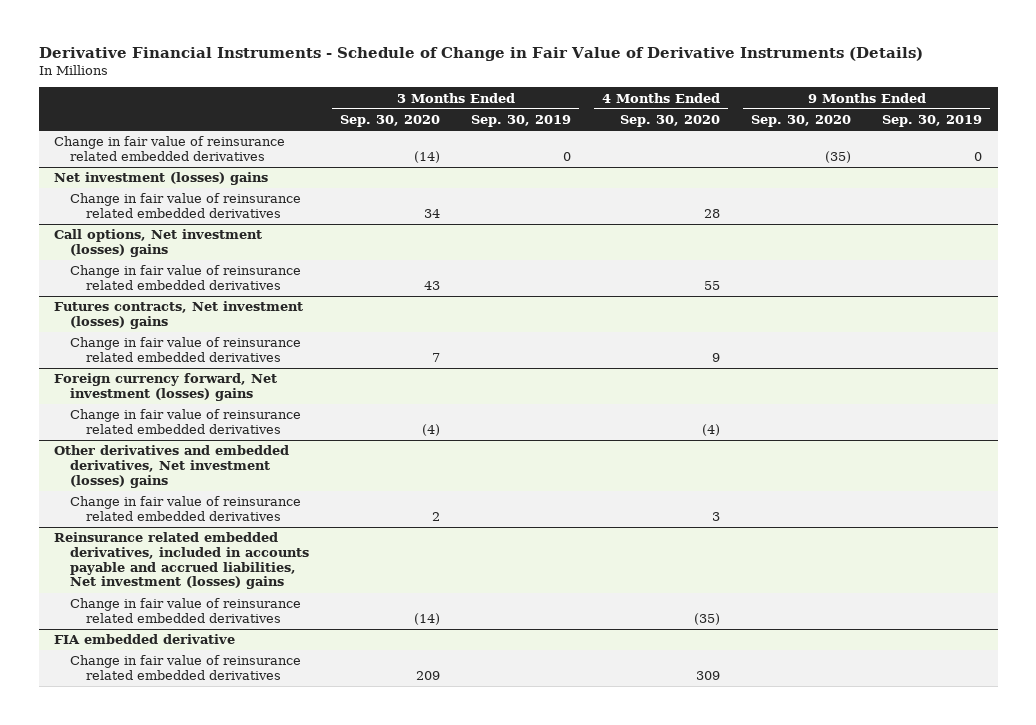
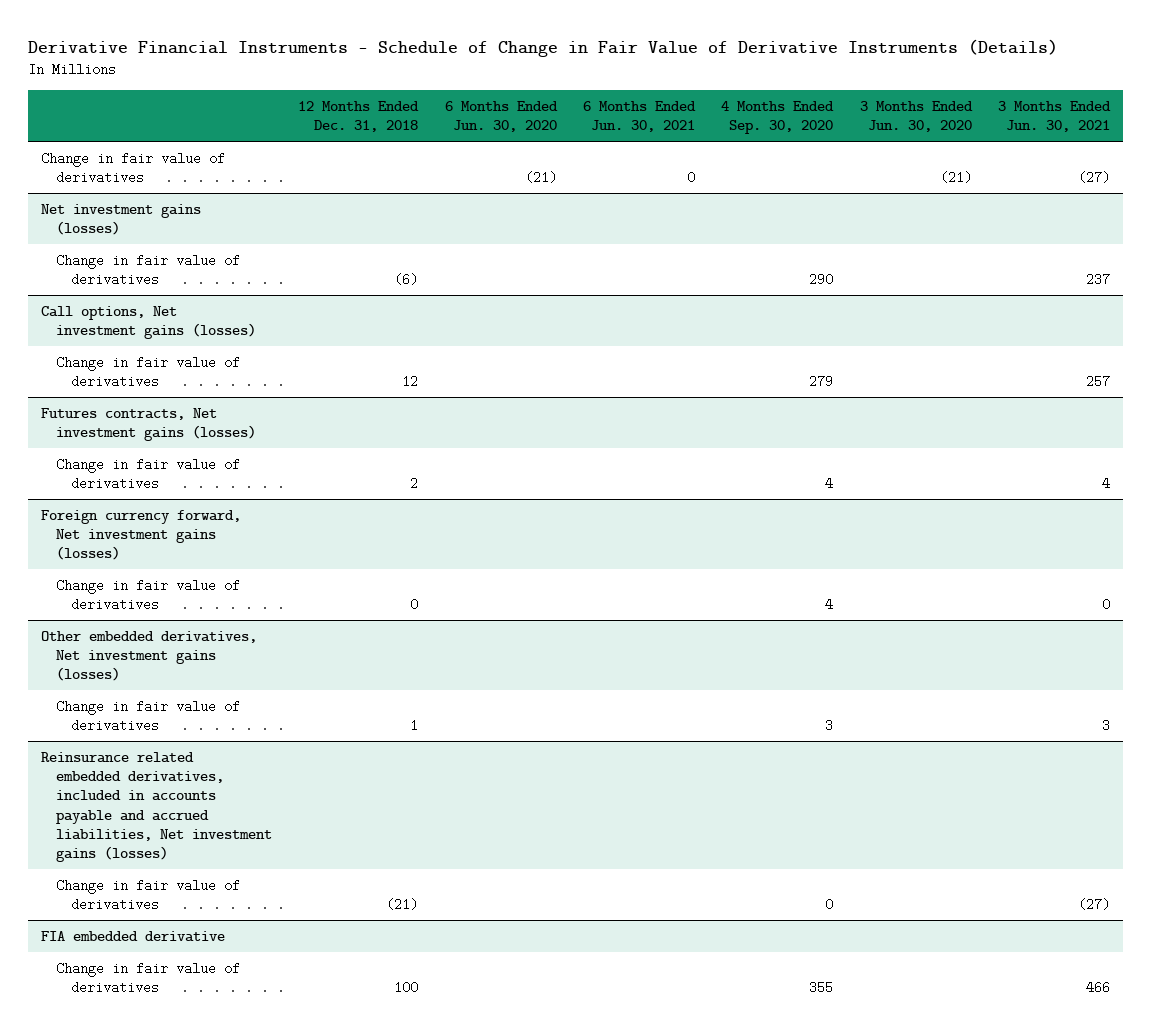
- | 3 Months Ended Sep. 30, 2020 | 3 Months Ended Sep. 30, 2019 | 4 Months Ended Sep. 30, 2020 | 9 Months Ended Sep. 30, 2020 | 9 Months Ended Sep. 30, 2019
+ | 12 Months Ended Dec. 31, 2018 | 6 Months Ended Jun. 30, 2020 | 6 Months Ended Jun. 30, 2021 | 4 Months Ended Sep. 30, 2020 | 3 Months Ended Jun. 30, 2020 | 3 Months Ended Jun. 30, 2021
- Change in fair value of reinsurance related embedded derivatives | (14) | 0 | | (35) | 0
- Net investment (losses) gains
- Change in fair value of reinsurance related embedded derivatives | 34 | | 28 | |
- Call options, Net investment (losses) gains
- Change in fair value of reinsurance related embedded derivatives | 43 | | 55 | |
- Futures contracts, Net investment (losses) gains
- Change in fair value of reinsurance related embedded derivatives | 7 | | 9 | |
- Foreign currency forward, Net investment (losses) gains
- Change in fair value of reinsurance related embedded derivatives | (4) | | (4) | |
- Other derivatives and embedded derivatives, Net investment (losses) gains
- Change in fair value of reinsurance related embedded derivatives | 2 | | 3 | |
- Reinsurance related embedded derivatives, included in accounts payable and accrued liabilities, Net investment (losses) gains
- Change in fair value of reinsurance related embedded derivatives | (14) | | (35) | |
+ Change in fair value of derivatives | | (21) | 0 | | (21) | (27)
+ Net investment gains (losses)
+ Change in fair value of derivatives | (6) | | | 290 | | 237
+ Call options, Net investment gains (losses)
+ Change in fair value of derivatives | 12 | | | 279 | | 257
+ Futures contracts, Net investment gains (losses)
+ Change in fair value of derivatives | 2 | | | 4 | | 4
+ Foreign currency forward, Net investment gains (losses)
+ Change in fair value of derivatives | 0 | | | 4 | | 0
+ Other embedded derivatives, Net investment gains (losses)
+ Change in fair value of derivatives | 1 | | | 3 | | 3
+ Reinsurance related embedded derivatives, included in accounts payable and accrued liabilities, Net investment gains (losses)
+ Change in fair value of derivatives | (21) | | | 0 | | (27)
@ FIA embedded derivative
- Change in fair value of reinsurance related embedded derivatives | 209 | | 309 | |
+ Change in fair value of derivatives | 100 | | | 355 | | 466

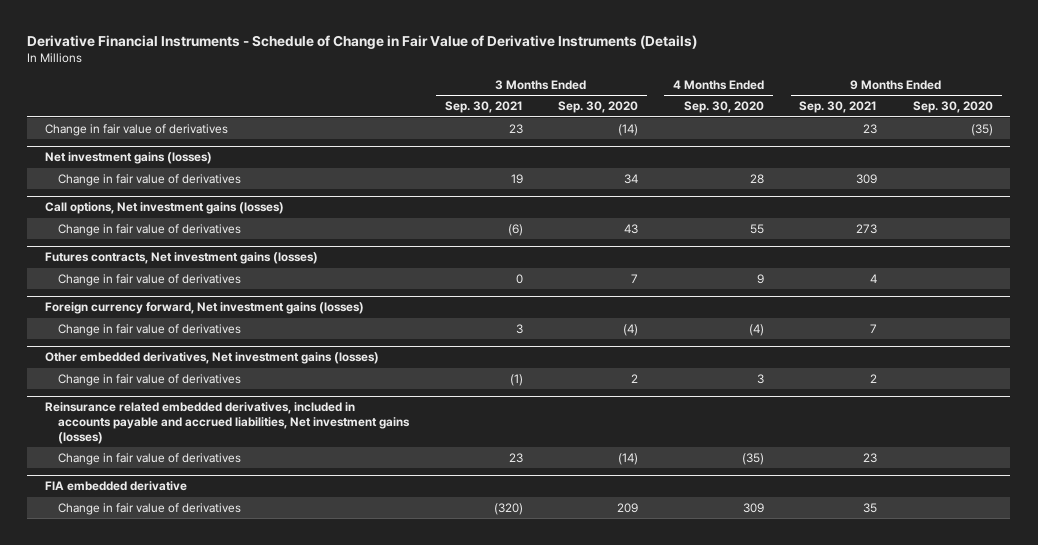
- | 12 Months Ended Dec. 31, 2018 | 6 Months Ended Jun. 30, 2020 | 6 Months Ended Jun. 30, 2021 | 4 Months Ended Sep. 30, 2020 | 3 Months Ended Jun. 30, 2020 | 3 Months Ended Jun. 30, 2021
+ | 3 Months Ended Sep. 30, 2021 | 3 Months Ended Sep. 30, 2020 | 4 Months Ended Sep. 30, 2020 | 9 Months Ended Sep. 30, 2021 | 9 Months Ended Sep. 30, 2020
@ Net investment gains (losses)
- Change in fair value of derivatives | (6) | | | 290 | | 237
+ Change in fair value of derivatives | 19 | 34 | 28 | 309 |
@ Call options, Net investment gains (losses)
- Change in fair value of derivatives | 12 | | | 279 | | 257
+ Change in fair value of derivatives | (6) | 43 | 55 | 273 |
@ Futures contracts, Net investment gains (losses)
- Change in fair value of derivatives | 2 | | | 4 | | 4
+ Change in fair value of derivatives | 0 | 7 | 9 | 4 |
@ Foreign currency forward, Net investment gains (losses)
- Change in fair value of derivatives | 0 | | | 4 | | 0
+ Change in fair value of derivatives | 3 | (4) | (4) | 7 |
@ Reinsurance related embedded derivatives, included in accounts payable and accrued liabilities, Net investment gains (losses)
- Change in fair value of derivatives | (21) | | | 0 | | (27)
+ Change in fair value of derivatives | 23 | (14) | (35) | 23 |
@ FIA embedded derivative
- Change in fair value of derivatives | 100 | | | 355 | | 466
+ Change in fair value of derivatives | (320) | 209 | 309 | 35 |

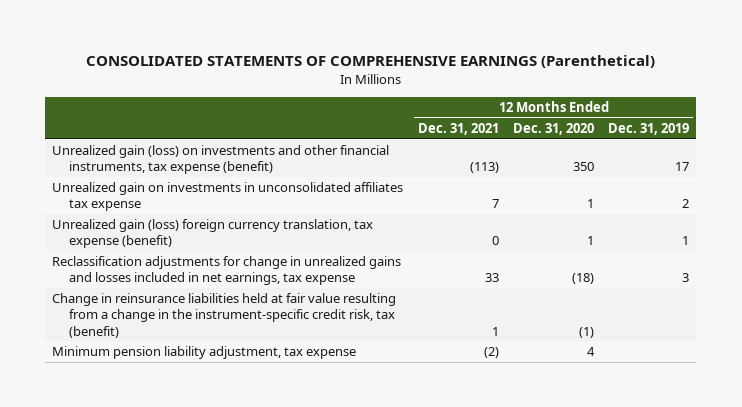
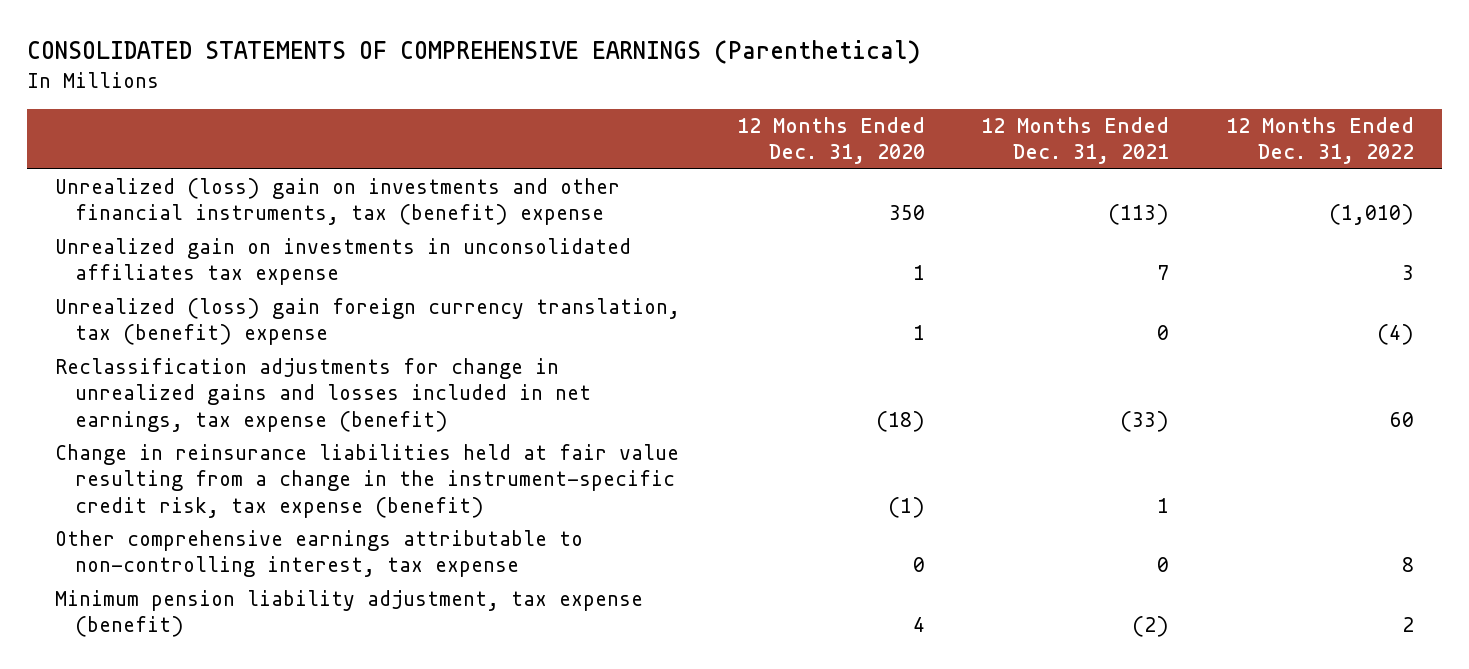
- | 12 Months Ended Dec. 31, 2021 | 12 Months Ended Dec. 31, 2020 | 12 Months Ended Dec. 31, 2019
+ | 12 Months Ended Dec. 31, 2020 | 12 Months Ended Dec. 31, 2021 | 12 Months Ended Dec. 31, 2022
- Unrealized gain (loss) on investments and other financial instruments, tax expense (benefit) | (113) | 350 | 17
+ Unrealized (loss) gain on investments and other financial instruments, tax (benefit) expense | 350 | (113) | (1,010)
- Unrealized gain (loss) foreign currency translation, tax expense (benefit) | 0 | 1 | 1
- Reclassification adjustments for change in unrealized gains and losses included in net earnings, tax expense | 33 | (18) | 3
- Change in reinsurance liabilities held at fair value resulting from a change in the instrument-specific credit risk, tax (benefit) | 1 | (1) |
- Minimum pension liability adjustment, tax expense | (2) | 4 |
+ Unrealized (loss) gain foreign currency translation, tax (benefit) expense | 1 | 0 | (4)
+ Reclassification adjustments for change in unrealized gains and losses included in net earnings, tax expense (benefit) | (18) | (33) | 60
+ Change in reinsurance liabilities held at fair value resulting from a change in the instrument-specific credit risk, tax expense (benefit) | (1) | 1 |
+ Other comprehensive earnings attributable to non-controlling interest, tax expense | 0 | 0 | 8
+ Minimum pension liability adjustment, tax expense (benefit) | 4 | (2) | 2

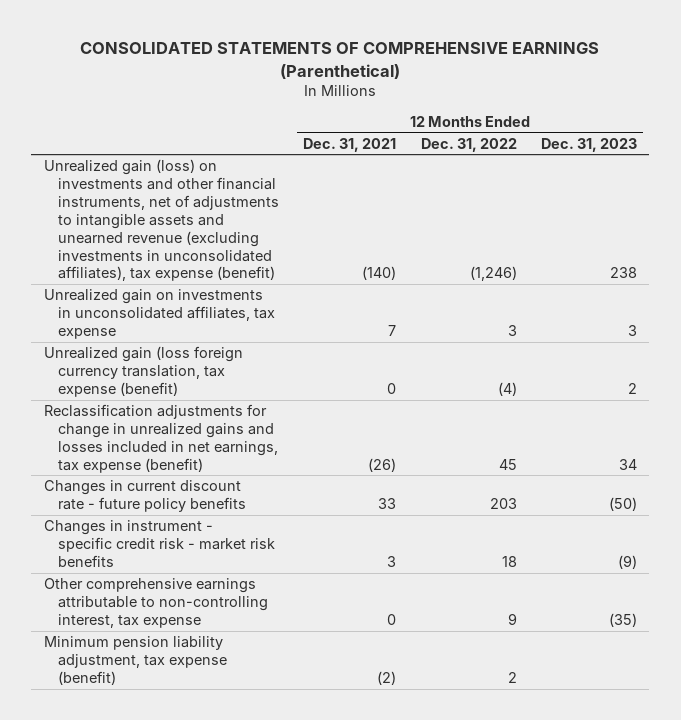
- | 12 Months Ended Dec. 31, 2020 | 12 Months Ended Dec. 31, 2021 | 12 Months Ended Dec. 31, 2022
+ | 12 Months Ended Dec. 31, 2021 | 12 Months Ended Dec. 31, 2022 | 12 Months Ended Dec. 31, 2023
- Unrealized (loss) gain on investments and other financial instruments, tax (benefit) expense | 350 | (113) | (1,010)
- Unrealized gain on investments in unconsolidated affiliates tax expense | 1 | 7 | 3
- Unrealized (loss) gain foreign currency translation, tax (benefit) expense | 1 | 0 | (4)
- Reclassification adjustments for change in unrealized gains and losses included in net earnings, tax expense (benefit) | (18) | (33) | 60
- Change in reinsurance liabilities held at fair value resulting from a change in the instrument-specific credit risk, tax expense (benefit) | (1) | 1 |
- Other comprehensive earnings attributable to non-controlling interest, tax expense | 0 | 0 | 8
+ Unrealized gain (loss) on investments and other financial instruments, net of adjustments to intangible assets and unearned revenue (excluding investments in unconsolidated affiliates), tax expense (benefit) | (140) | (1,246) | 238
+ Unrealized gain on investments in unconsolidated affiliates, tax expense | 7 | 3 | 3
+ Unrealized gain (loss foreign currency translation, tax expense (benefit) | 0 | (4) | 2
+ Reclassification adjustments for change in unrealized gains and losses included in net earnings, tax expense (benefit) | (26) | 45 | 34
+ Changes in current discount rate - future policy benefits | 33 | 203 | (50)
+ Changes in instrument - specific credit risk - market risk benefits | 3 | 18 | (9)
+ Other comprehensive earnings attributable to non-controlling interest, tax expense | 0 | 9 | (35)

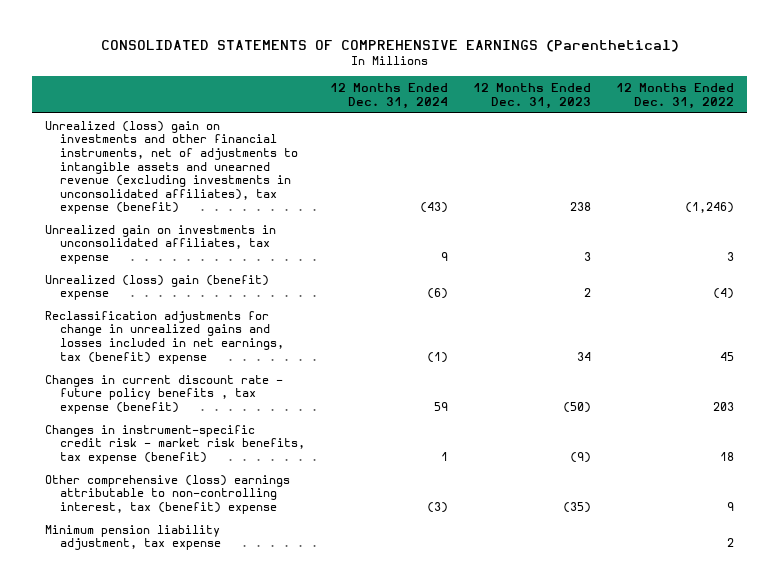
- | 12 Months Ended Dec. 31, 2021 | 12 Months Ended Dec. 31, 2022 | 12 Months Ended Dec. 31, 2023
+ | 12 Months Ended Dec. 31, 2024 | 12 Months Ended Dec. 31, 2023 | 12 Months Ended Dec. 31, 2022
- Unrealized gain (loss) on investments and other financial instruments, net of adjustments to intangible assets and unearned revenue (excluding investments in unconsolidated affiliates), tax expense (benefit) | (140) | (1,246) | 238
+ Unrealized (loss) gain on investments and other financial instruments, net of adjustments to intangible assets and unearned revenue (excluding investments in unconsolidated affiliates), tax expense (benefit) | (43) | 238 | (1,246)
- Unrealized gain (loss foreign currency translation, tax expense (benefit) | 0 | (4) | 2
- Reclassification adjustments for change in unrealized gains and losses included in net earnings, tax expense (benefit) | (26) | 45 | 34
- Changes in current discount rate - future policy benefits | 33 | 203 | (50)
- Changes in instrument - specific credit risk - market risk benefits | 3 | 18 | (9)
- Other comprehensive earnings attributable to non-controlling interest, tax expense | 0 | 9 | (35)
- Minimum pension liability adjustment, tax expense (benefit) | (2) | 2 |
+ Unrealized (loss) gain (benefit) expense | (6) | 2 | (4)
+ Reclassification adjustments for change in unrealized gains and losses included in net earnings, tax (benefit) expense | (1) | 34 | 45
+ Changes in current discount rate - future policy benefits , tax expense (benefit) | 59 | (50) | 203
+ Changes in instrument-specific credit risk - market risk benefits, tax expense (benefit) | 1 | (9) | 18
+ Other comprehensive (loss) earnings attributable to non-controlling interest, tax (benefit) expense | (3) | (35) | 9
+ Minimum pension liability adjustment, tax expense | | | 2

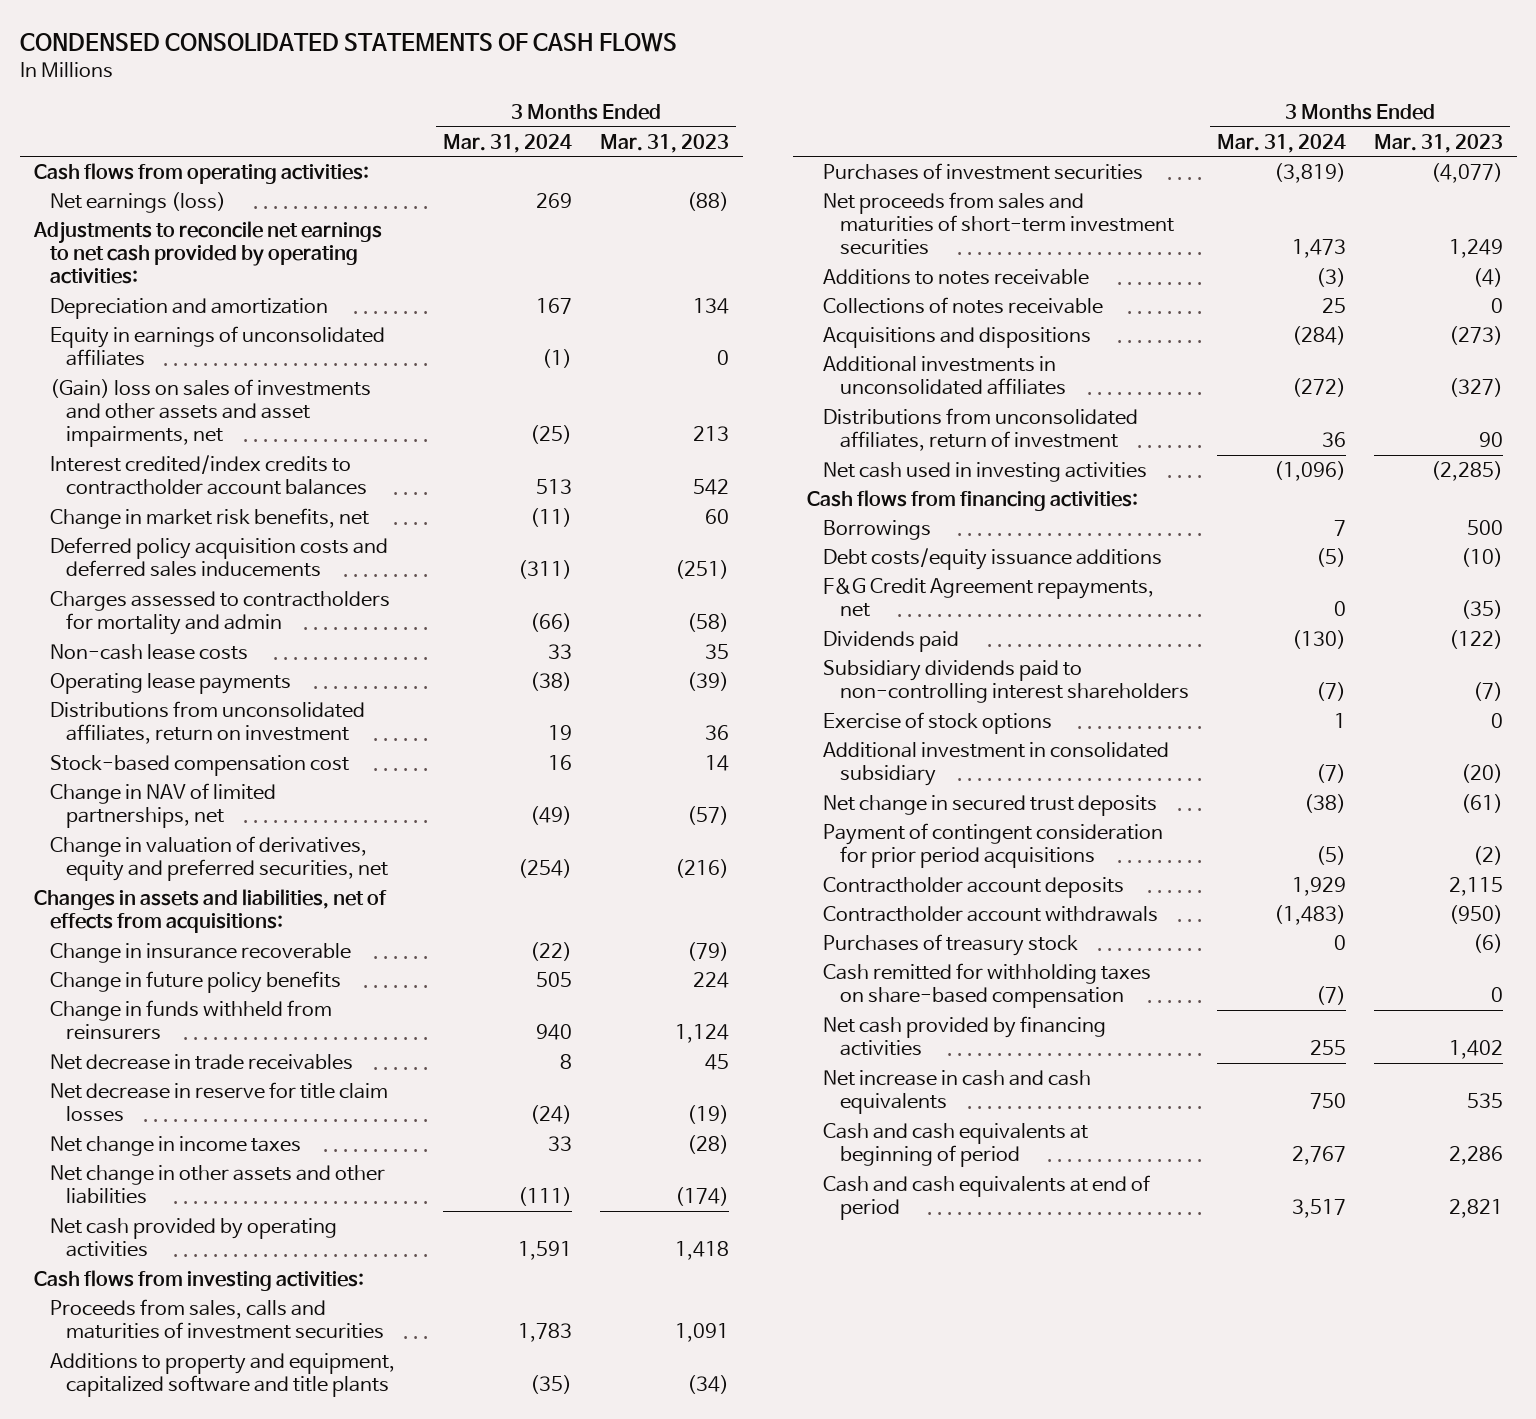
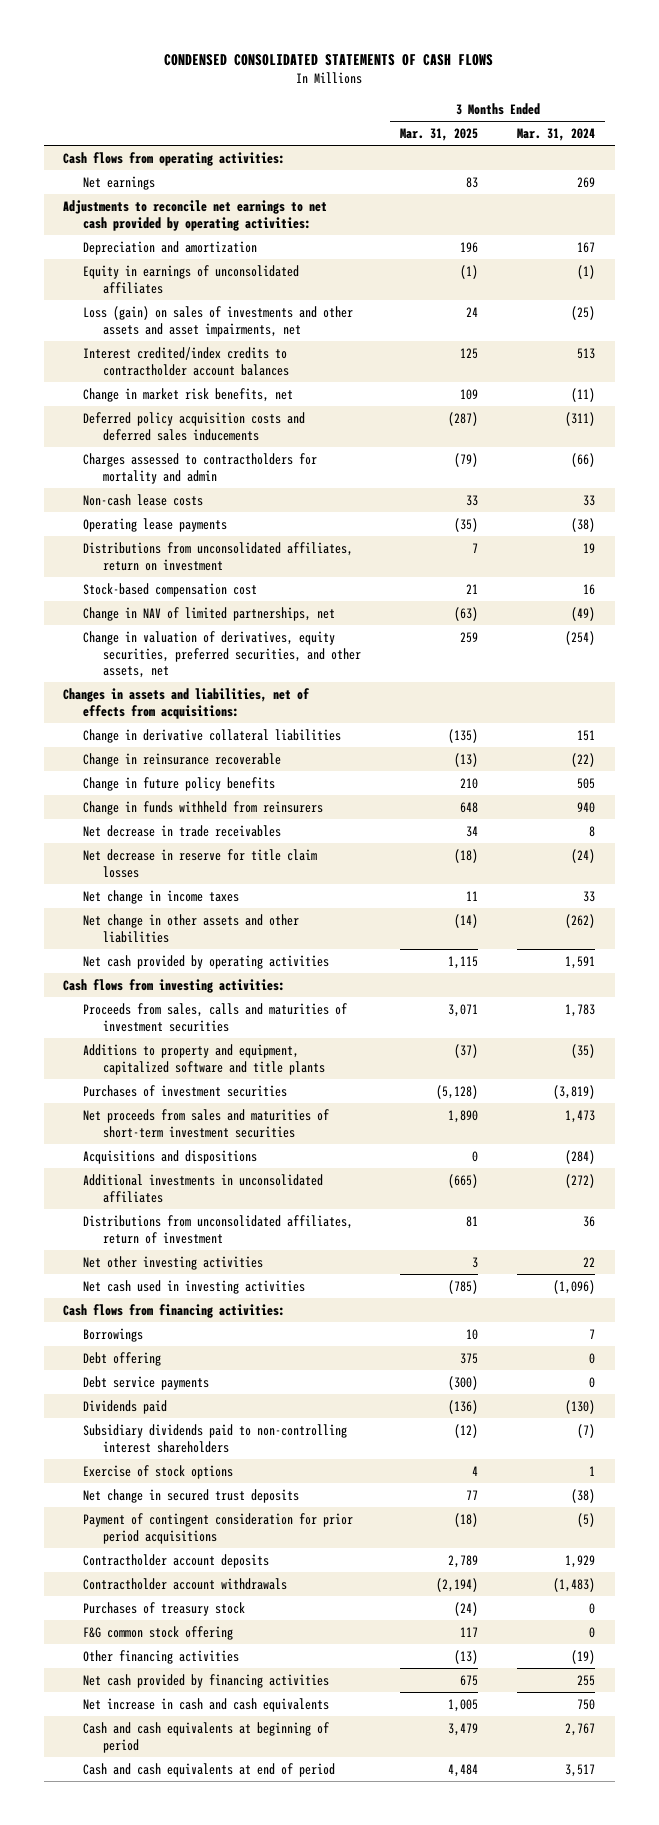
- | 3 Months Ended Mar. 31, 2024 | 3 Months Ended Mar. 31, 2023
+ | 3 Months Ended Mar. 31, 2025 | 3 Months Ended Mar. 31, 2024
- Net earnings (loss) | 269 | (88)
+ Net earnings | 83 | 269
- (Gain) loss on sales of investments and other assets and asset impairments, net | (25) | 213
+ Loss (gain) on sales of investments and other assets and asset impairments, net | 24 | (25)
- Change in valuation of derivatives, equity and preferred securities, net | (254) | (216)
+ Change in valuation of derivatives, equity securities, preferred securities, and other assets, net | 259 | (254)
- Change in insurance recoverable | (22) | (79)
+ Change in derivative collateral liabilities | (135) | 151
+ Change in reinsurance recoverable | (13) | (22)
- Net change in other assets and other liabilities | (111) | (174)
+ Net change in other assets and other liabilities | (14) | (262)
- Additions to notes receivable | (3) | (4)
- Collections of notes receivable | 25 | 0
+ Net other investing activities | 3 | 22
- Debt costs/equity issuance additions | (5) | (10)
- F&G Credit Agreement repayments, net | 0 | (35)
+ Debt offering | 375 | 0
+ Debt service payments | (300) | 0
- Additional investment in consolidated subsidiary | (7) | (20)
- Cash remitted for withholding taxes on share-based compensation | (7) | 0
+ F&G common stock offering | 117 | 0
+ Other financing activities | (13) | (19)

